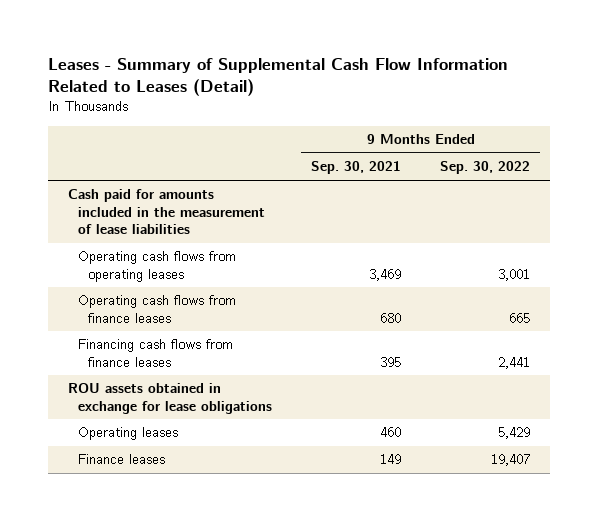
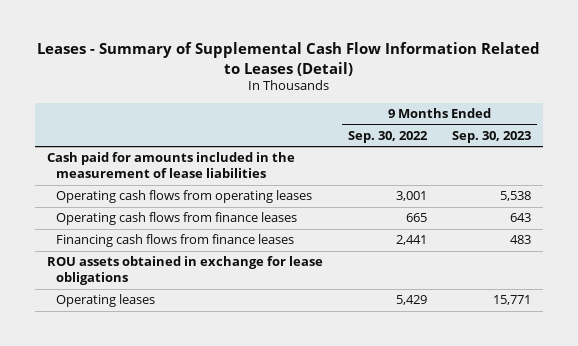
- | 9 Months Ended Sep. 30, 2021 | 9 Months Ended Sep. 30, 2022
+ | 9 Months Ended Sep. 30, 2022 | 9 Months Ended Sep. 30, 2023
- Finance leases | 149 | 19,407

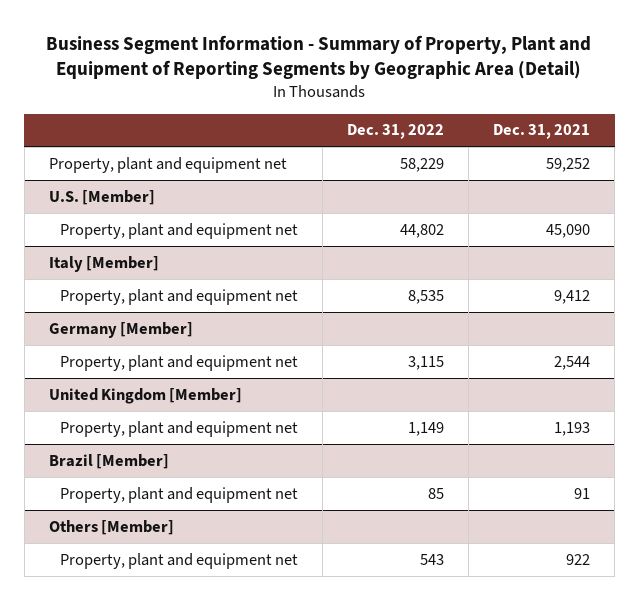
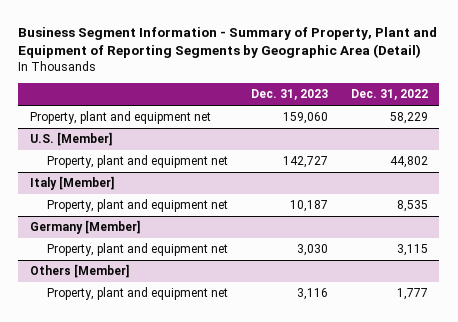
- | Dec. 31, 2022 | Dec. 31, 2021
+ | Dec. 31, 2023 | Dec. 31, 2022
- United Kingdom [Member]
- Property, plant and equipment net | 1,149 | 1,193
- Brazil [Member]
- Property, plant and equipment net | 85 | 91
@ Others [Member]
- Property, plant and equipment net | 543 | 922
+ Property, plant and equipment net | 3,116 | 1,777

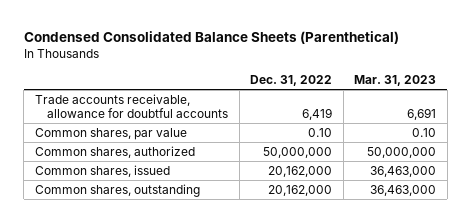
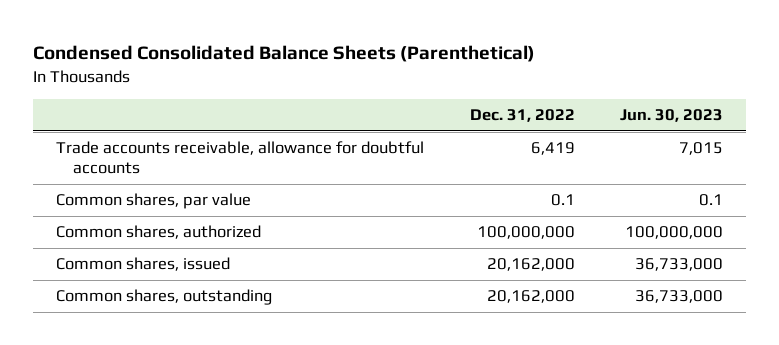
- | Dec. 31, 2022 | Mar. 31, 2023
+ | Dec. 31, 2022 | Jun. 30, 2023
- Common shares, par value | 0.10 | 0.10
- Common shares, authorized | 50,000,000 | 50,000,000
+ Common shares, par value | 0.1 | 0.1
+ Common shares, authorized | 100,000,000 | 100,000,000

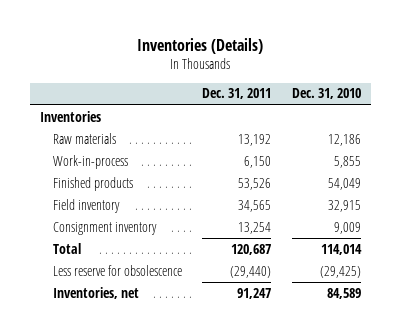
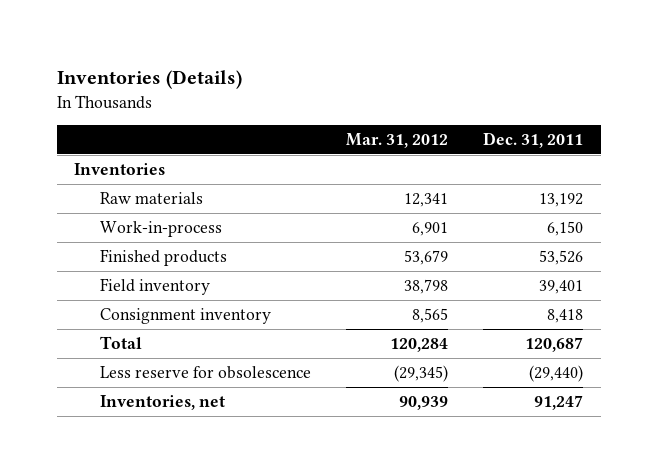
- | Dec. 31, 2011 | Dec. 31, 2010
+ | Mar. 31, 2012 | Dec. 31, 2011
- Field inventory | 34,565 | 32,915
- Consignment inventory | 13,254 | 9,009
+ Field inventory | 38,798 | 39,401
+ Consignment inventory | 8,565 | 8,418

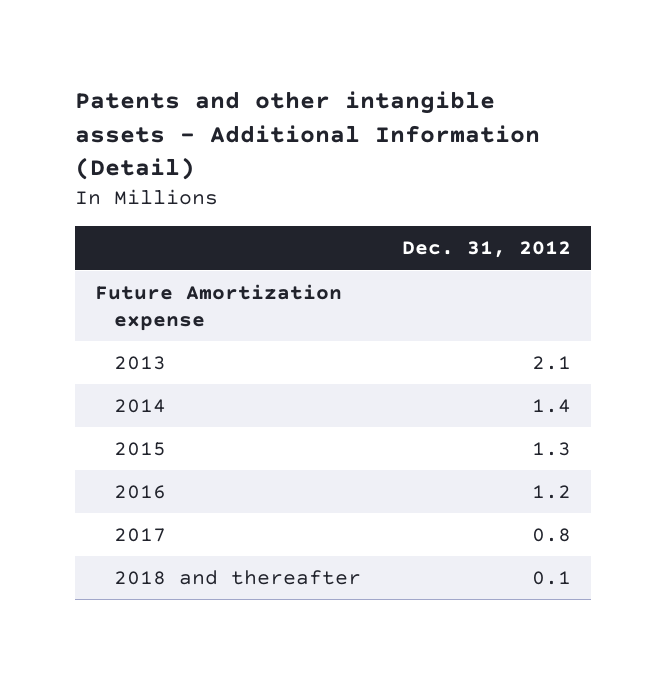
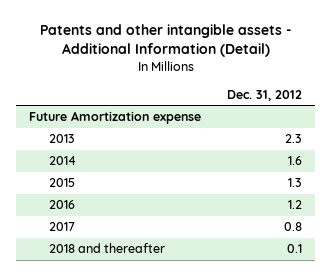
- 2013 | 2.1
- 2014 | 1.4
+ 2013 | 2.3
+ 2014 | 1.6

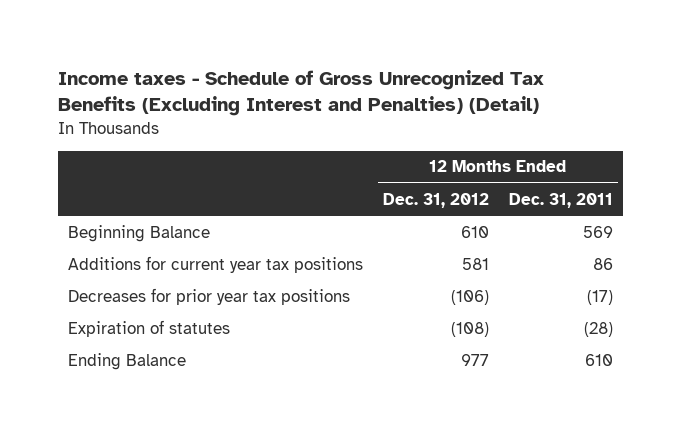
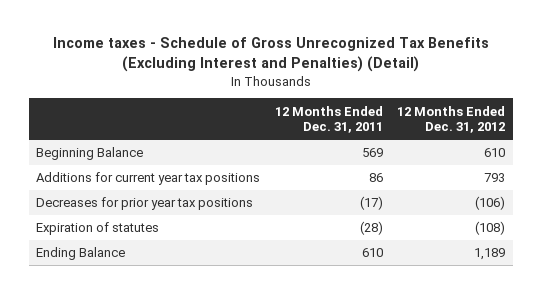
- | 12 Months Ended Dec. 31, 2012 | 12 Months Ended Dec. 31, 2011
+ | 12 Months Ended Dec. 31, 2011 | 12 Months Ended Dec. 31, 2012
- Additions for current year tax positions | 581 | 86
+ Additions for current year tax positions | 86 | 793
- Ending Balance | 977 | 610
+ Ending Balance | 610 | 1,189

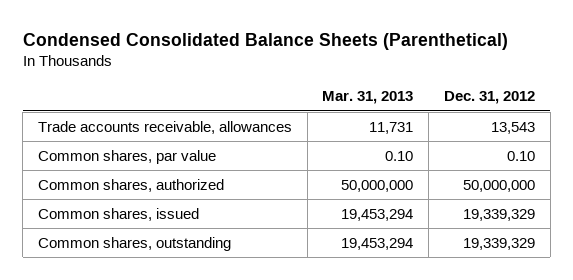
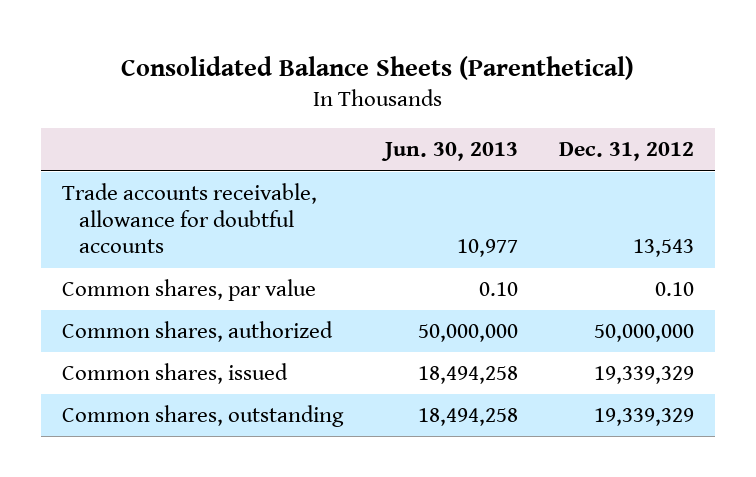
- Condensed Consolidated Balance Sheets (Parenthetical)
+ Consolidated Balance Sheets (Parenthetical)
- | Mar. 31, 2013 | Dec. 31, 2012
+ | Jun. 30, 2013 | Dec. 31, 2012
- Trade accounts receivable, allowances | 11,731 | 13,543
+ Trade accounts receivable, allowance for doubtful accounts | 10,977 | 13,543

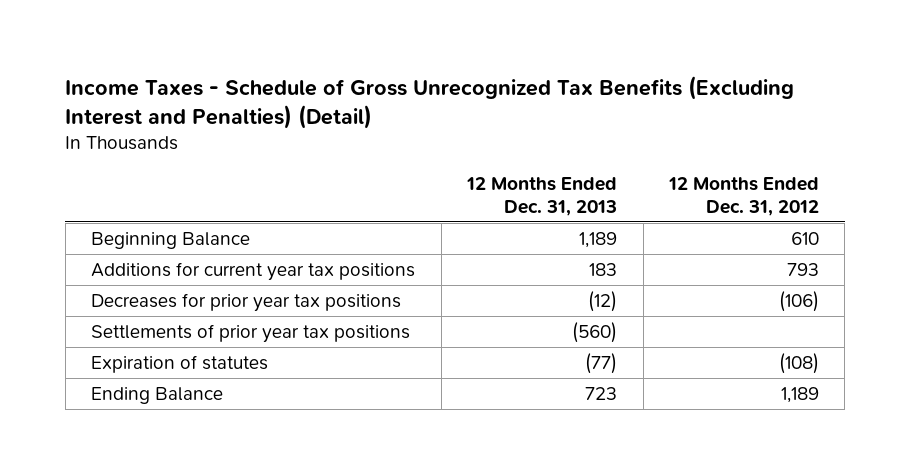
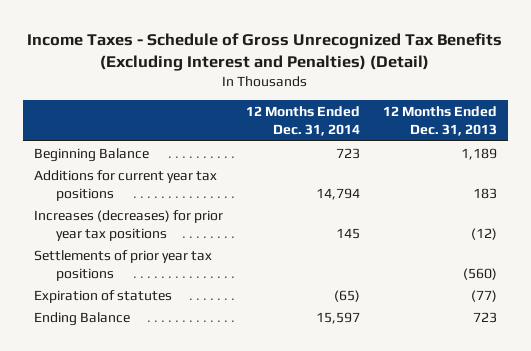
- | 12 Months Ended Dec. 31, 2013 | 12 Months Ended Dec. 31, 2012
+ | 12 Months Ended Dec. 31, 2014 | 12 Months Ended Dec. 31, 2013
- Decreases for prior year tax positions | (12) | (106)
+ Increases (decreases) for prior year tax positions | 145 | (12)

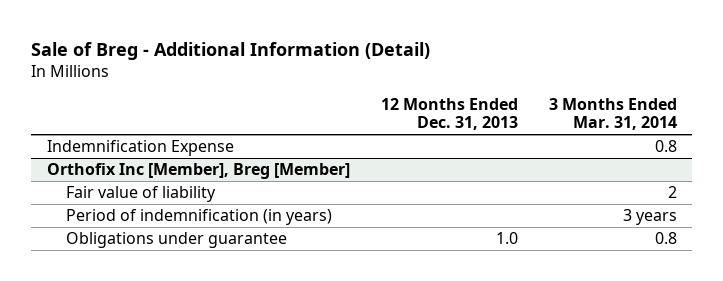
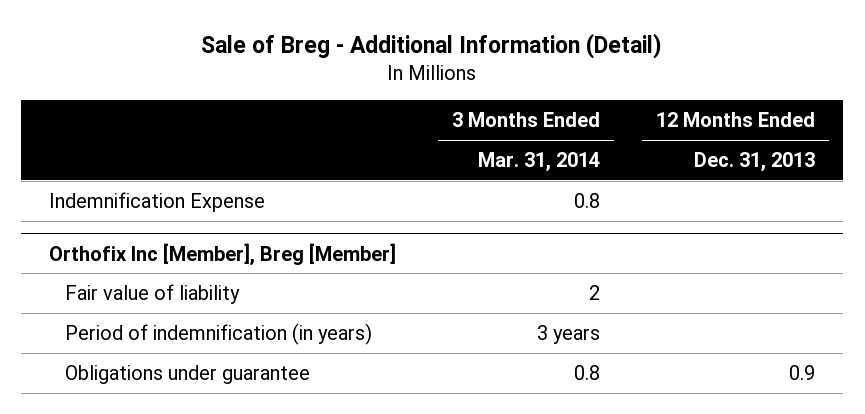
- | 12 Months Ended Dec. 31, 2013 | 3 Months Ended Mar. 31, 2014
+ | 3 Months Ended Mar. 31, 2014 | 12 Months Ended Dec. 31, 2013
@ Orthofix Inc [Member], Breg [Member]
- Obligations under guarantee | 1.0 | 0.8
+ Obligations under guarantee | 0.8 | 0.9

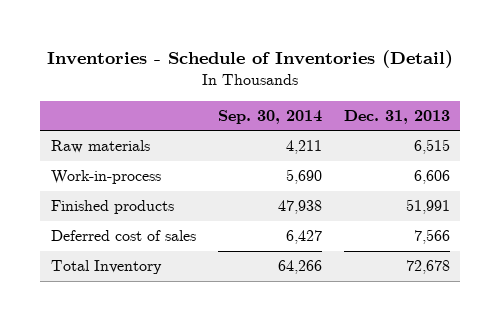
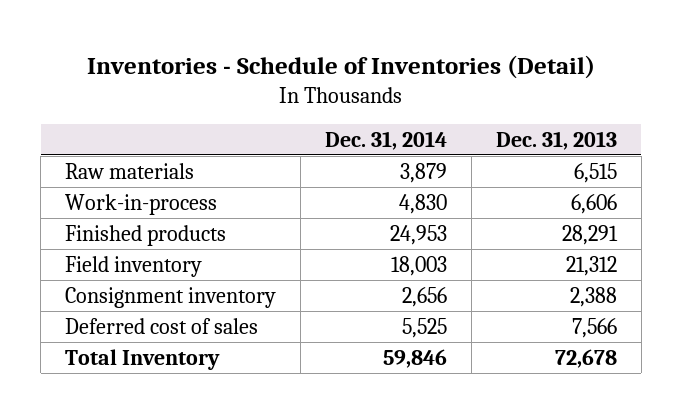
- | Sep. 30, 2014 | Dec. 31, 2013
+ | Dec. 31, 2014 | Dec. 31, 2013
- Finished products | 47,938 | 51,991
+ Finished products | 24,953 | 28,291
+ Field inventory | 18,003 | 21,312
+ Consignment inventory | 2,656 | 2,388

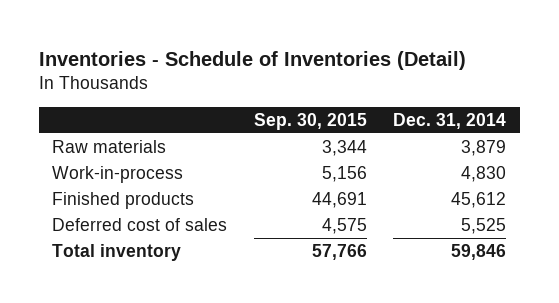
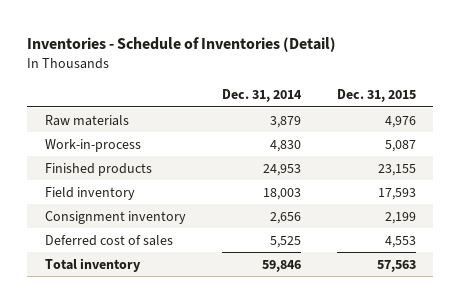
- | Sep. 30, 2015 | Dec. 31, 2014
+ | Dec. 31, 2014 | Dec. 31, 2015
- Finished products | 44,691 | 45,612
+ Finished products | 24,953 | 23,155
+ Field inventory | 18,003 | 17,593
+ Consignment inventory | 2,656 | 2,199

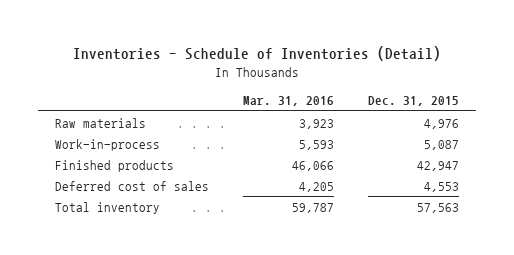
- | Dec. 31, 2014 | Dec. 31, 2015
+ | Mar. 31, 2016 | Dec. 31, 2015
- Finished products | 24,953 | 23,155
- Field inventory | 18,003 | 17,593
- Consignment inventory | 2,656 | 2,199
+ Finished products | 46,066 | 42,947

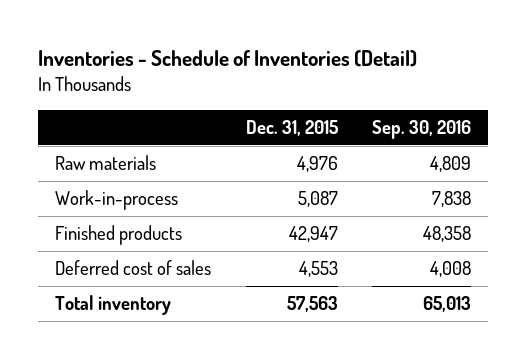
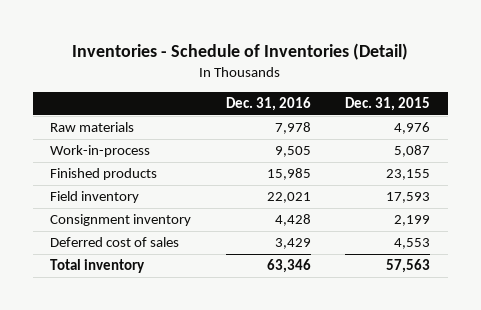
- | Dec. 31, 2015 | Sep. 30, 2016
+ | Dec. 31, 2016 | Dec. 31, 2015
- Finished products | 42,947 | 48,358
+ Finished products | 15,985 | 23,155
+ Field inventory | 22,021 | 17,593
+ Consignment inventory | 4,428 | 2,199

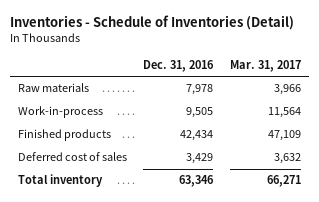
- | Dec. 31, 2016 | Dec. 31, 2015
+ | Dec. 31, 2016 | Mar. 31, 2017
- Finished products | 15,985 | 23,155
- Field inventory | 22,021 | 17,593
- Consignment inventory | 4,428 | 2,199
+ Finished products | 42,434 | 47,109

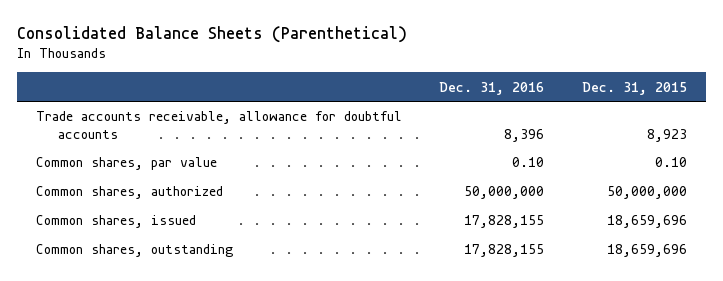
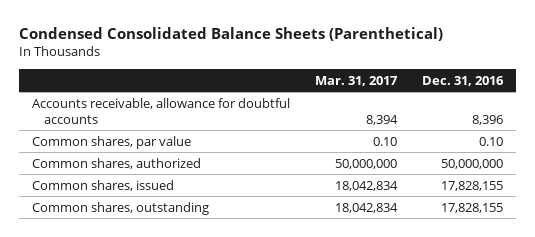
- Consolidated Balance Sheets (Parenthetical)
+ Condensed Consolidated Balance Sheets (Parenthetical)
- | Dec. 31, 2016 | Dec. 31, 2015
+ | Mar. 31, 2017 | Dec. 31, 2016
- Trade accounts receivable, allowance for doubtful accounts | 8,396 | 8,923
+ Accounts receivable, allowance for doubtful accounts | 8,394 | 8,396

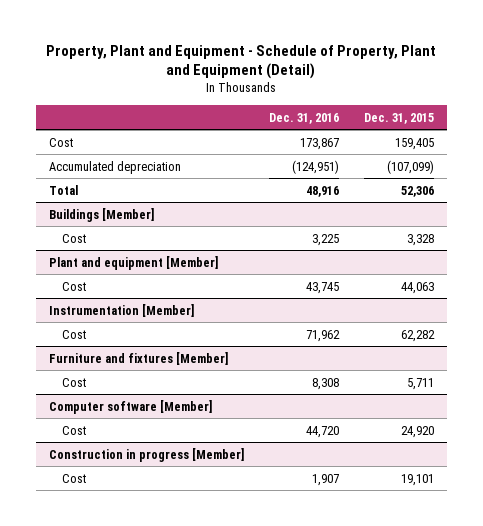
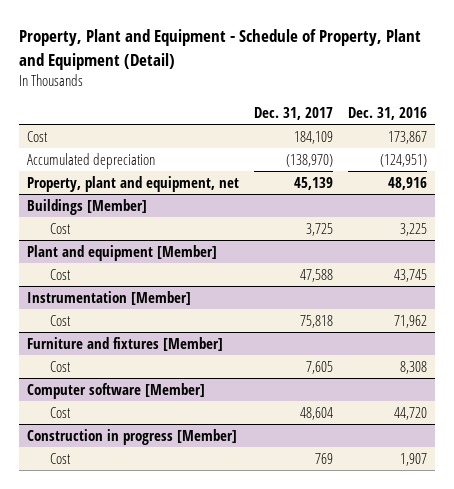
- | Dec. 31, 2016 | Dec. 31, 2015
+ | Dec. 31, 2017 | Dec. 31, 2016
- Total | 48,916 | 52,306
+ Property, plant and equipment, net | 45,139 | 48,916

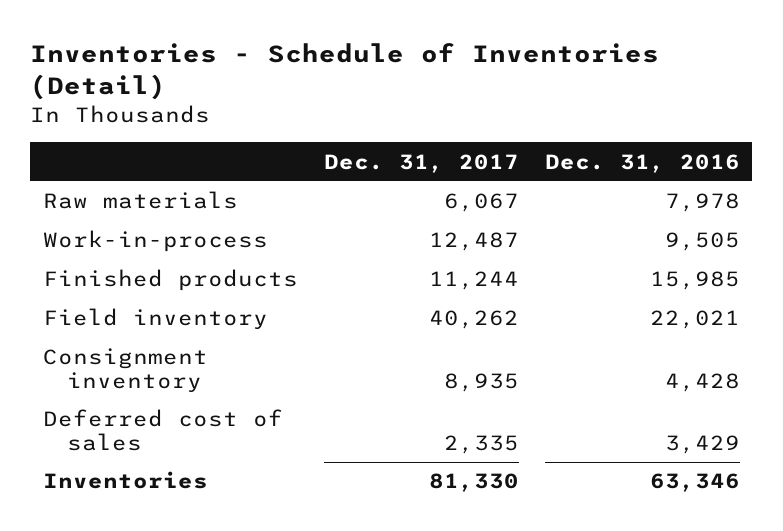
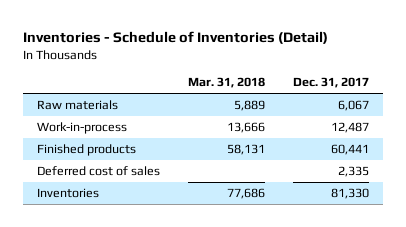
- | Dec. 31, 2017 | Dec. 31, 2016
+ | Mar. 31, 2018 | Dec. 31, 2017
- Finished products | 11,244 | 15,985
- Field inventory | 40,262 | 22,021
- Consignment inventory | 8,935 | 4,428
+ Finished products | 58,131 | 60,441

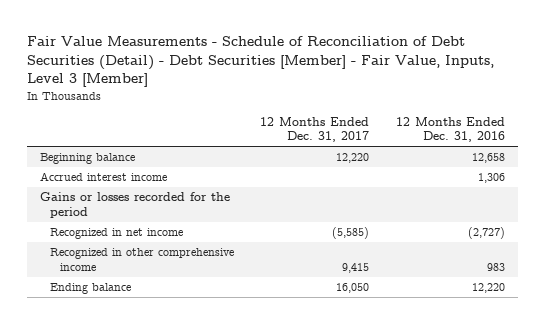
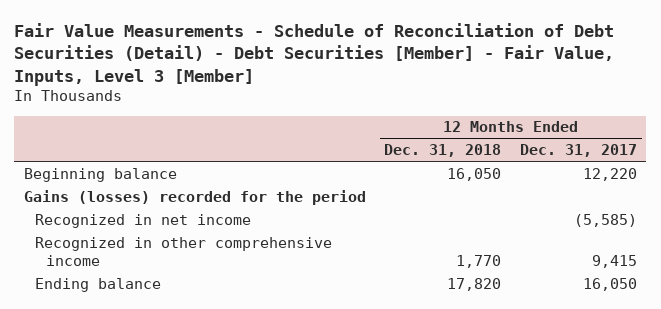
- | 12 Months Ended Dec. 31, 2017 | 12 Months Ended Dec. 31, 2016
+ | 12 Months Ended Dec. 31, 2018 | 12 Months Ended Dec. 31, 2017
- Accrued interest income | | 1,306
- Gains or losses recorded for the period
+ Gains (losses) recorded for the period

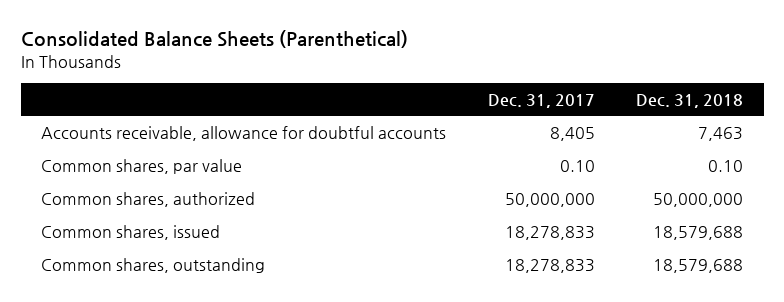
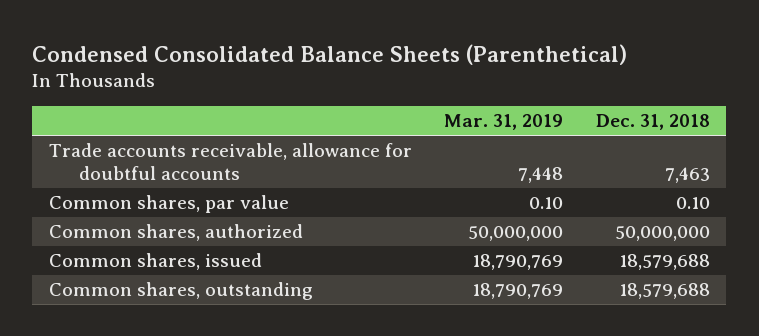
- Consolidated Balance Sheets (Parenthetical)
+ Condensed Consolidated Balance Sheets (Parenthetical)
- | Dec. 31, 2017 | Dec. 31, 2018
+ | Mar. 31, 2019 | Dec. 31, 2018
- Accounts receivable, allowance for doubtful accounts | 8,405 | 7,463
+ Trade accounts receivable, allowance for doubtful accounts | 7,448 | 7,463

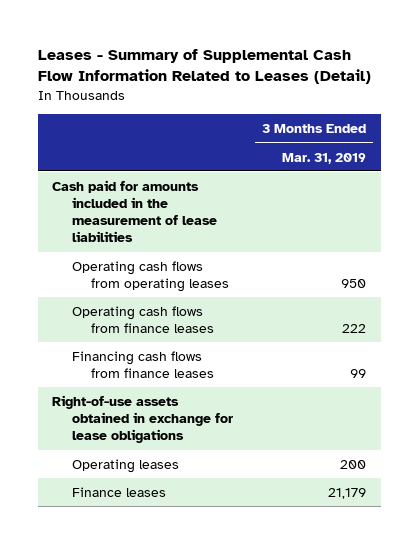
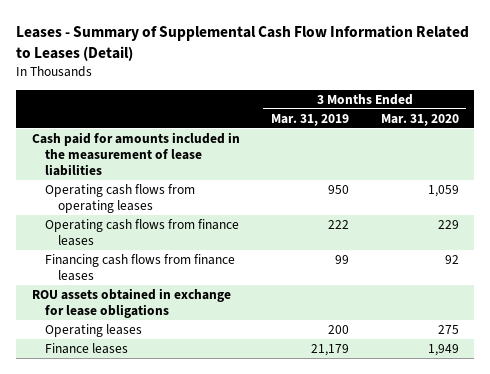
- | 3 Months Ended Mar. 31, 2019
+ | 3 Months Ended Mar. 31, 2019 | 3 Months Ended Mar. 31, 2020
- Right-of-use assets obtained in exchange for lease obligations
+ ROU assets obtained in exchange for lease obligations

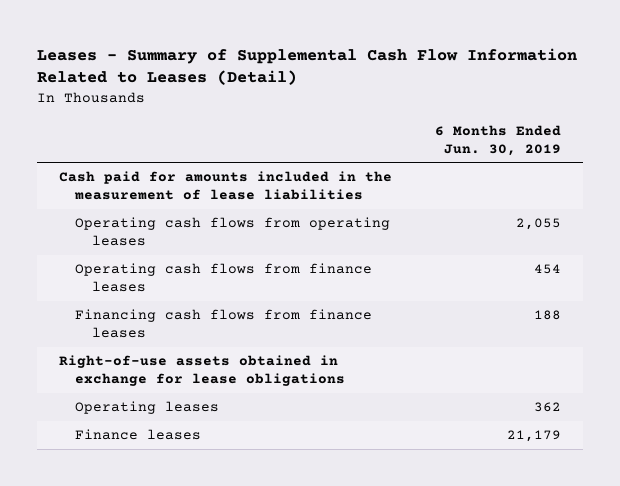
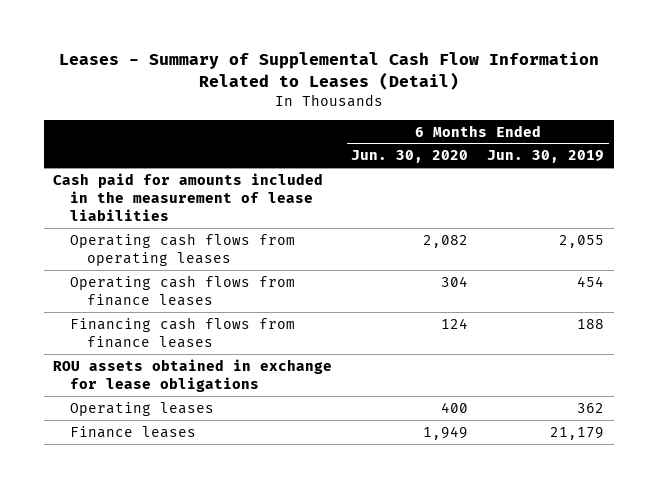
- | 6 Months Ended Jun. 30, 2019
+ | 6 Months Ended Jun. 30, 2020 | 6 Months Ended Jun. 30, 2019
- Right-of-use assets obtained in exchange for lease obligations
+ ROU assets obtained in exchange for lease obligations

